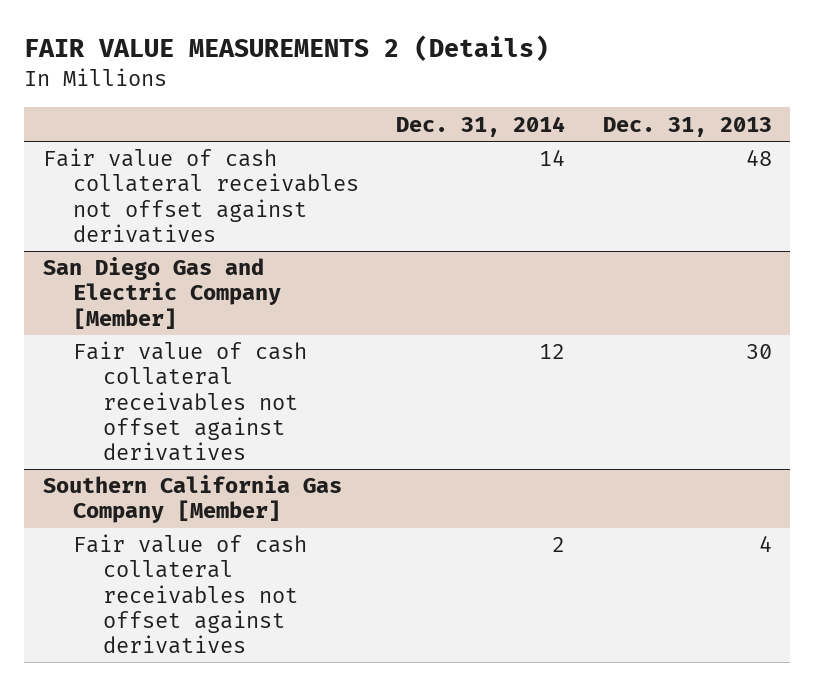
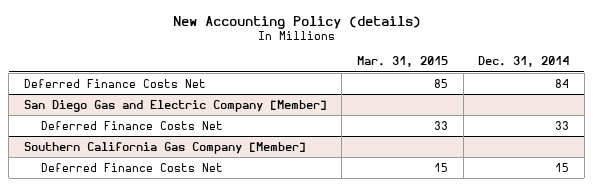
- FAIR VALUE MEASUREMENTS 2 (Details)
+ New Accounting Policy (details)
- | Dec. 31, 2014 | Dec. 31, 2013
+ | Mar. 31, 2015 | Dec. 31, 2014
- Fair value of cash collateral receivables not offset against derivatives | 14 | 48
+ Deferred Finance Costs Net | 85 | 84
@ San Diego Gas and Electric Company [Member]
- Fair value of cash collateral receivables not offset against derivatives | 12 | 30
+ Deferred Finance Costs Net | 33 | 33
@ Southern California Gas Company [Member]
- Fair value of cash collateral receivables not offset against derivatives | 2 | 4
+ Deferred Finance Costs Net | 15 | 15

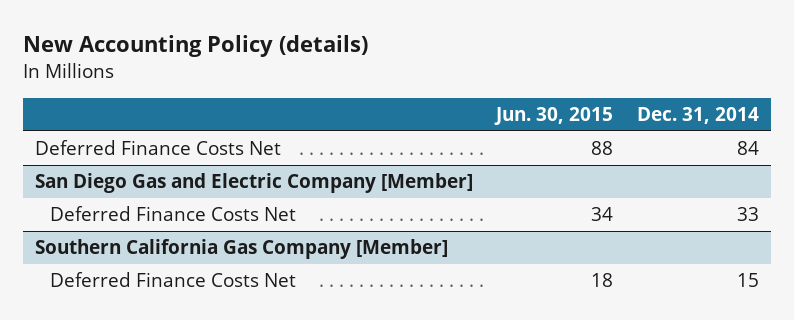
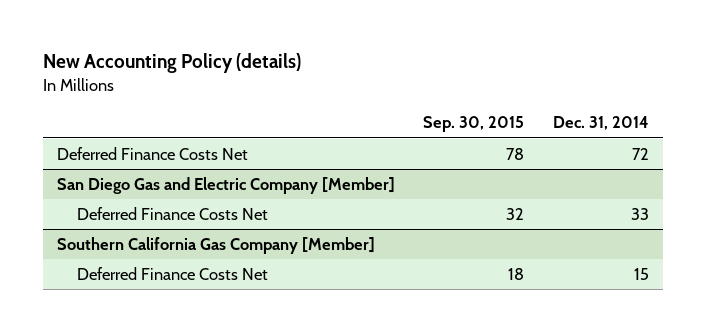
- | Jun. 30, 2015 | Dec. 31, 2014
+ | Sep. 30, 2015 | Dec. 31, 2014
- Deferred Finance Costs Net | 88 | 84
+ Deferred Finance Costs Net | 78 | 72

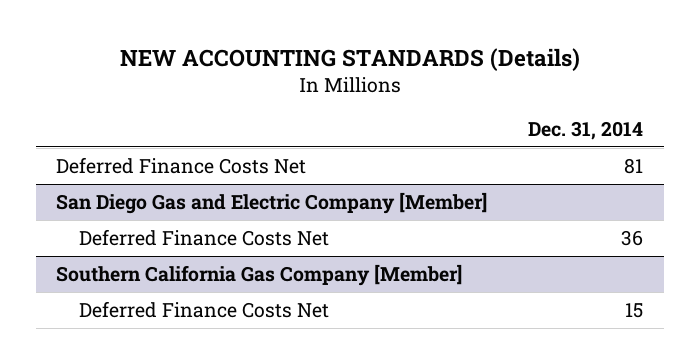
- New Accounting Policy (details)
+ NEW ACCOUNTING STANDARDS (Details)
- | Sep. 30, 2015 | Dec. 31, 2014
+ | Dec. 31, 2014
- Deferred Finance Costs Net | 78 | 72
+ Deferred Finance Costs Net | 81
@ San Diego Gas and Electric Company [Member]
- Deferred Finance Costs Net | 32 | 33
+ Deferred Finance Costs Net | 36

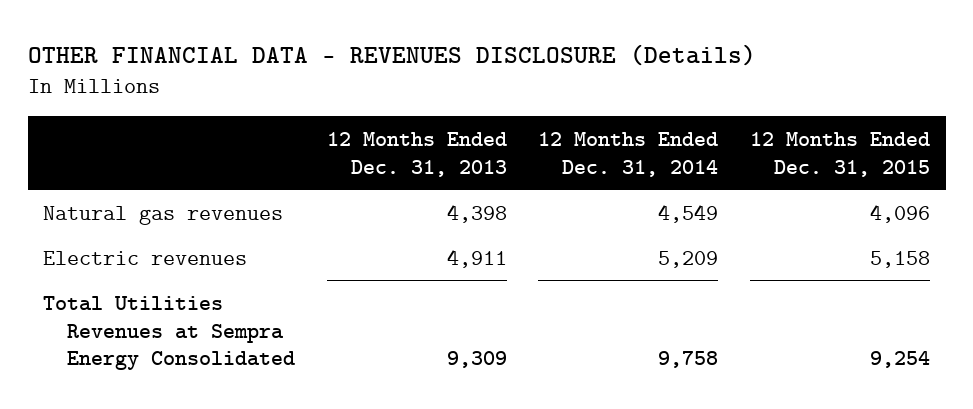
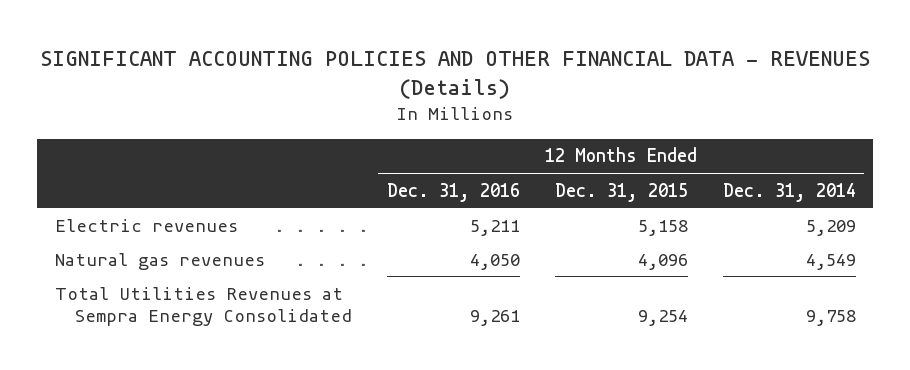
- OTHER FINANCIAL DATA - REVENUES DISCLOSURE (Details)
+ SIGNIFICANT ACCOUNTING POLICIES AND OTHER FINANCIAL DATA - REVENUES (Details)
- | 12 Months Ended Dec. 31, 2013 | 12 Months Ended Dec. 31, 2014 | 12 Months Ended Dec. 31, 2015
+ | 12 Months Ended Dec. 31, 2016 | 12 Months Ended Dec. 31, 2015 | 12 Months Ended Dec. 31, 2014
moved down: Natural gas revenues | 4,050 | 4,096 | 4,549

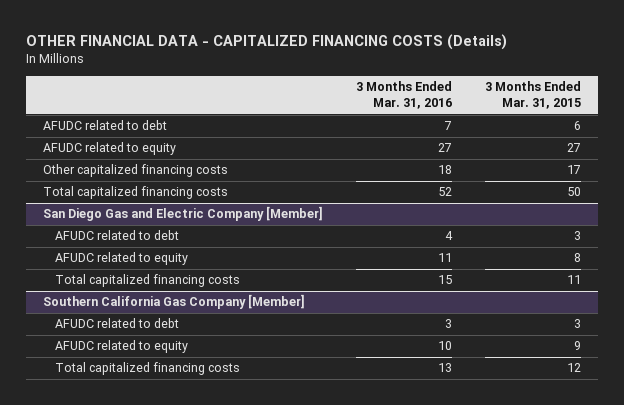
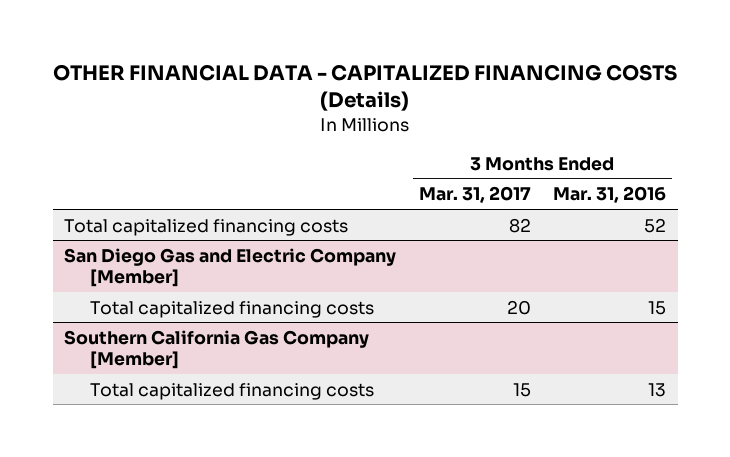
- | 3 Months Ended Mar. 31, 2016 | 3 Months Ended Mar. 31, 2015
+ | 3 Months Ended Mar. 31, 2017 | 3 Months Ended Mar. 31, 2016
- AFUDC related to debt | 7 | 6
- AFUDC related to equity | 27 | 27
- Other capitalized financing costs | 18 | 17
@ San Diego Gas and Electric Company [Member]
- AFUDC related to debt | 4 | 3
- AFUDC related to equity | 11 | 8
@ Southern California Gas Company [Member]
- AFUDC related to debt | 3 | 3
- AFUDC related to equity | 10 | 9

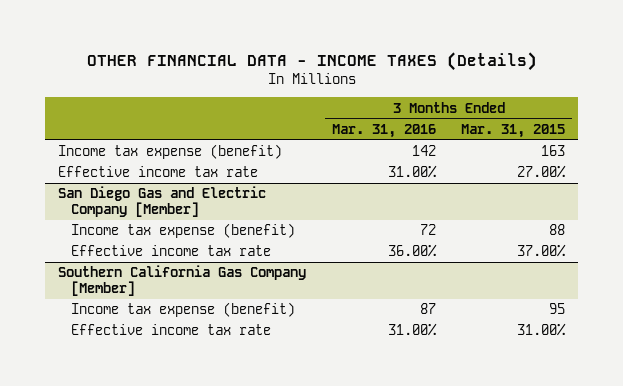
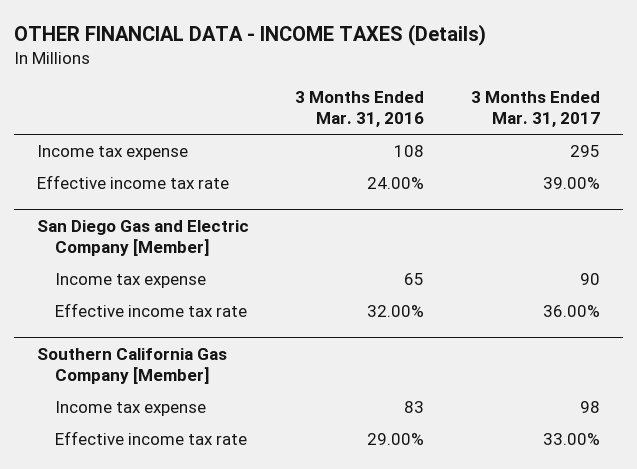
- | 3 Months Ended Mar. 31, 2016 | 3 Months Ended Mar. 31, 2015
+ | 3 Months Ended Mar. 31, 2016 | 3 Months Ended Mar. 31, 2017
- Income tax expense (benefit) | 142 | 163
- Effective income tax rate | 31.00% | 27.00%
+ Income tax expense | 108 | 295
+ Effective income tax rate | 24.00% | 39.00%
@ San Diego Gas and Electric Company [Member]
- Income tax expense (benefit) | 72 | 88
- Effective income tax rate | 36.00% | 37.00%
+ Income tax expense | 65 | 90
+ Effective income tax rate | 32.00% | 36.00%
@ Southern California Gas Company [Member]
- Income tax expense (benefit) | 87 | 95
- Effective income tax rate | 31.00% | 31.00%
+ Income tax expense | 83 | 98
+ Effective income tax rate | 29.00% | 33.00%

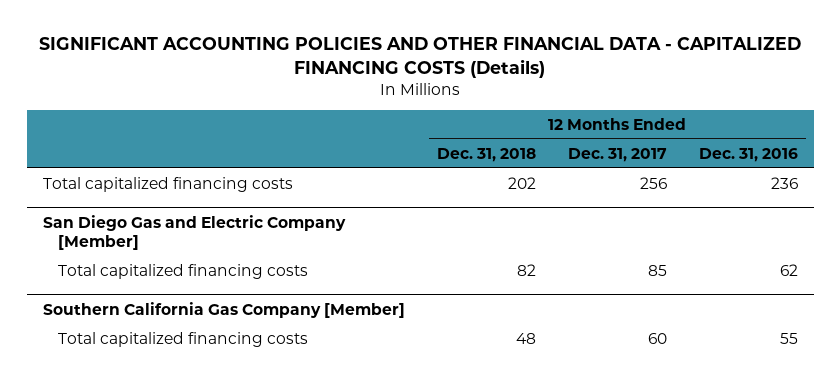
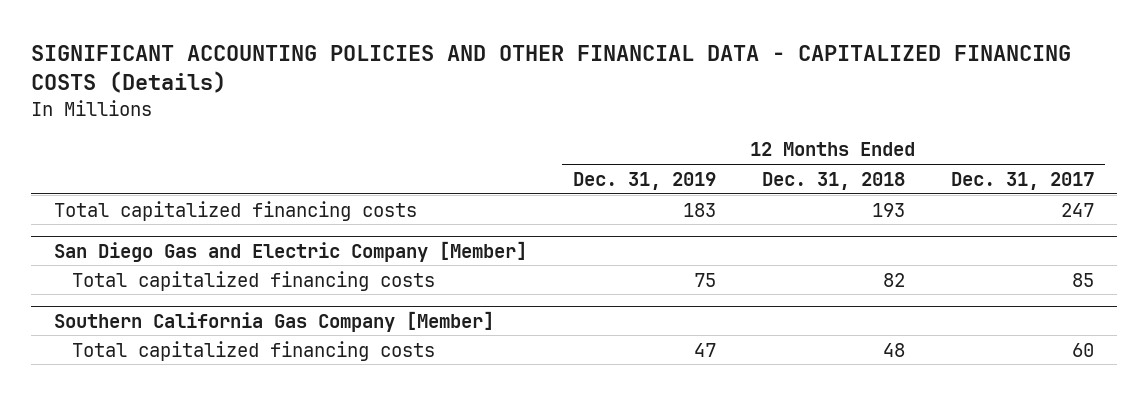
- | 12 Months Ended Dec. 31, 2018 | 12 Months Ended Dec. 31, 2017 | 12 Months Ended Dec. 31, 2016
+ | 12 Months Ended Dec. 31, 2019 | 12 Months Ended Dec. 31, 2018 | 12 Months Ended Dec. 31, 2017
- Total capitalized financing costs | 202 | 256 | 236
+ Total capitalized financing costs | 183 | 193 | 247

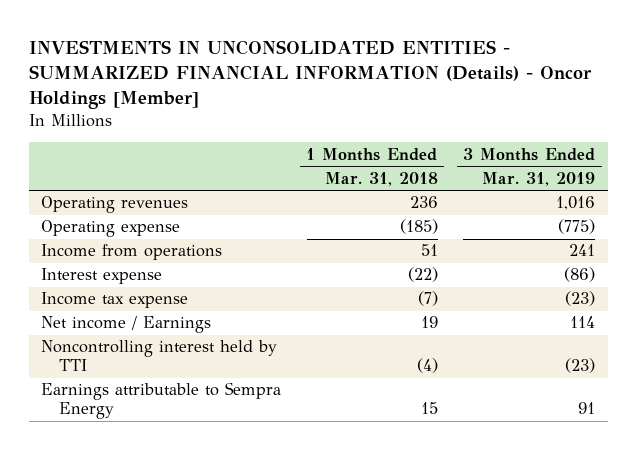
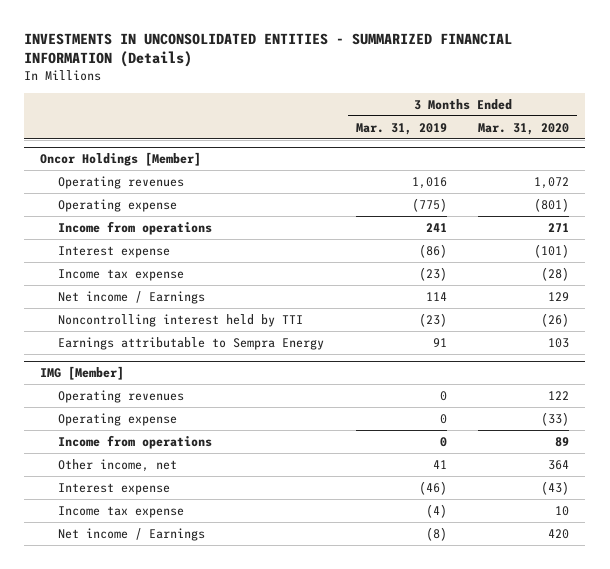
- INVESTMENTS IN UNCONSOLIDATED ENTITIES - SUMMARIZED FINANCIAL INFORMATION (Details) - Oncor Holdings [Member]
+ INVESTMENTS IN UNCONSOLIDATED ENTITIES - SUMMARIZED FINANCIAL INFORMATION (Details)
- | 1 Months Ended Mar. 31, 2018 | 3 Months Ended Mar. 31, 2019
+ | 3 Months Ended Mar. 31, 2019 | 3 Months Ended Mar. 31, 2020
+ Oncor Holdings [Member]
+ IMG [Member]
+ Operating revenues | 0 | 122
+ Operating expense | 0 | (33)
+ Income from operations | 0 | 89
+ Other income, net | 41 | 364
+ Interest expense | (46) | (43)
+ Income tax expense | (4) | 10
+ Net income / Earnings | (8) | 420

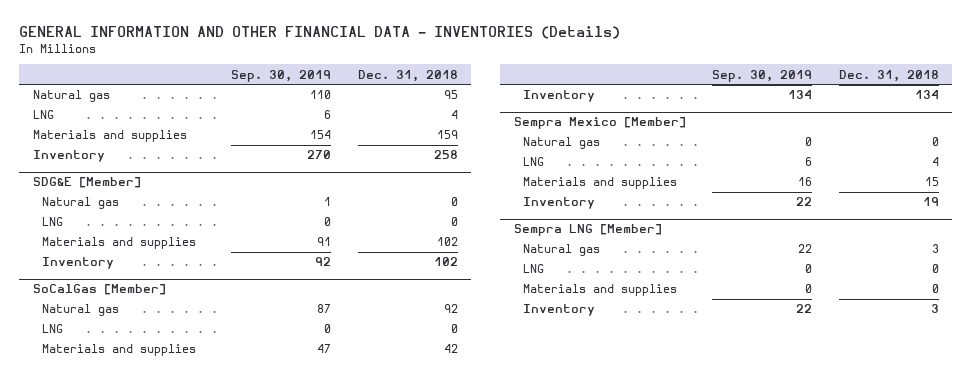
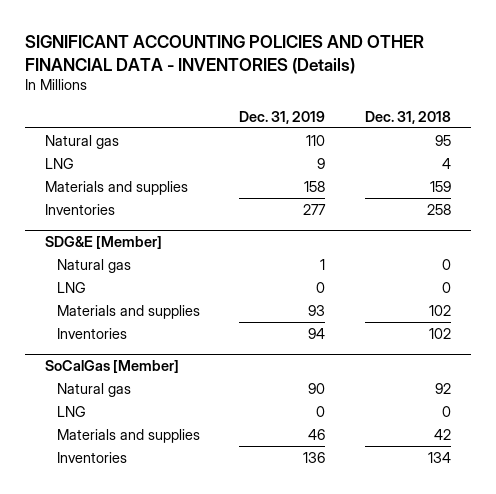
- GENERAL INFORMATION AND OTHER FINANCIAL DATA - INVENTORIES (Details)
+ SIGNIFICANT ACCOUNTING POLICIES AND OTHER FINANCIAL DATA - INVENTORIES (Details)
- | Sep. 30, 2019 | Dec. 31, 2018
+ | Dec. 31, 2019 | Dec. 31, 2018
- Inventory | 270 | 258
+ Inventories | 277 | 258
@ SDG&E [Member]
- Inventory | 92 | 102
+ Inventories | 94 | 102
@ SoCalGas [Member]
- Inventory | 134 | 134
- Sempra Mexico [Member]
- Natural gas | 0 | 0
- LNG | 6 | 4
- Materials and supplies | 16 | 15
- Inventory | 22 | 19
- Sempra LNG [Member]
- Natural gas | 22 | 3
- LNG | 0 | 0
- Materials and supplies | 0 | 0
- Inventory | 22 | 3
@ SoCalGas [Member]
+ Inventories | 136 | 134

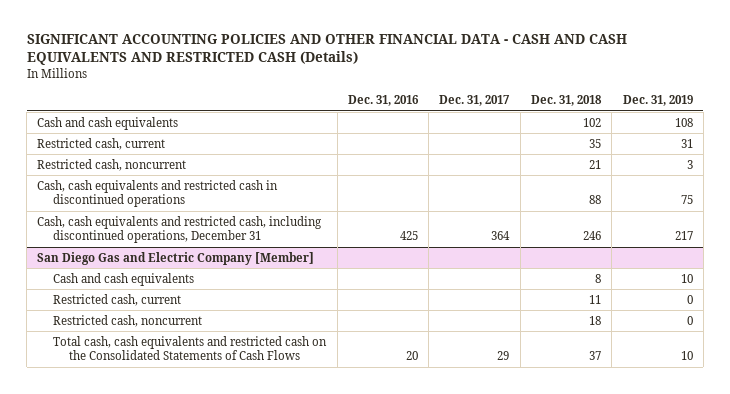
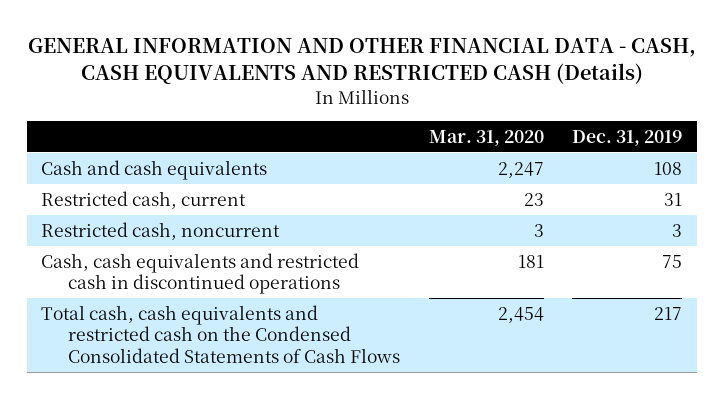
- SIGNIFICANT ACCOUNTING POLICIES AND OTHER FINANCIAL DATA - CASH AND CASH EQUIVALENTS AND RESTRICTED CASH (Details)
+ GENERAL INFORMATION AND OTHER FINANCIAL DATA - CASH, CASH EQUIVALENTS AND RESTRICTED CASH (Details)
- | Dec. 31, 2016 | Dec. 31, 2017 | Dec. 31, 2018 | Dec. 31, 2019
+ | Mar. 31, 2020 | Dec. 31, 2019
- Cash, cash equivalents and restricted cash, including discontinued operations, December 31 | 425 | 364 | 246 | 217
- San Diego Gas and Electric Company [Member]
- Cash and cash equivalents | | | 8 | 10
- Restricted cash, current | | | 11 | 0
- Restricted cash, noncurrent | | | 18 | 0
- Total cash, cash equivalents and restricted cash on the Consolidated Statements of Cash Flows | 20 | 29 | 37 | 10
+ Total cash, cash equivalents and restricted cash on the Condensed Consolidated Statements of Cash Flows | 2,454 | 217

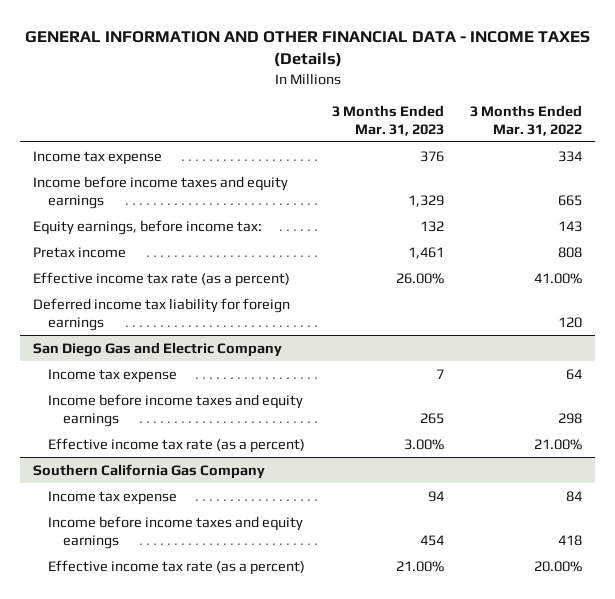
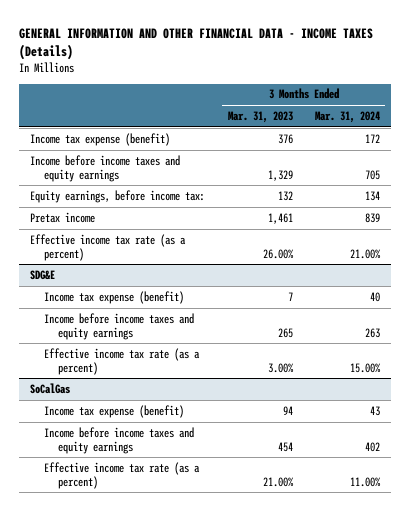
- | 3 Months Ended Mar. 31, 2023 | 3 Months Ended Mar. 31, 2022
+ | 3 Months Ended Mar. 31, 2023 | 3 Months Ended Mar. 31, 2024
- Income tax expense | 376 | 334
+ Income tax expense (benefit) | 376 | 172
- Deferred income tax liability for foreign earnings | | 120
- San Diego Gas and Electric Company
- Income tax expense | 7 | 64
+ SDG&E
+ Income tax expense (benefit) | 7 | 40
- Southern California Gas Company
- Income tax expense | 94 | 84
+ SoCalGas
+ Income tax expense (benefit) | 94 | 43

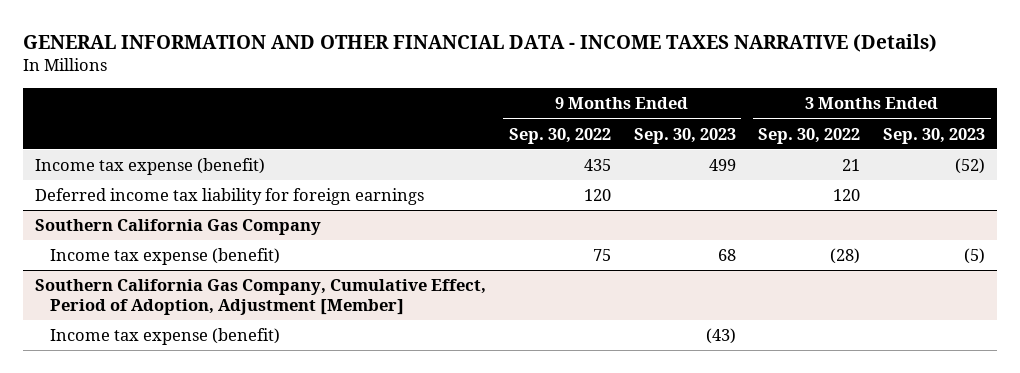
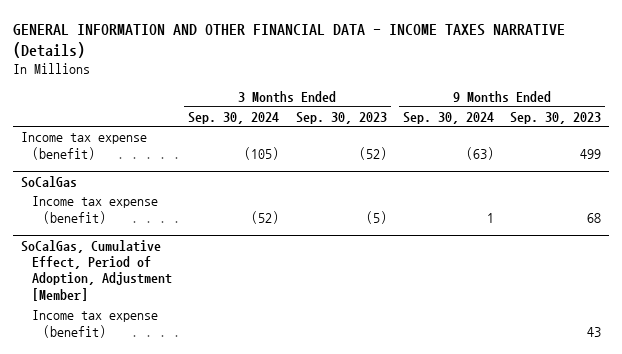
- | 9 Months Ended Sep. 30, 2022 | 9 Months Ended Sep. 30, 2023 | 3 Months Ended Sep. 30, 2022 | 3 Months Ended Sep. 30, 2023
+ | 3 Months Ended Sep. 30, 2024 | 3 Months Ended Sep. 30, 2023 | 9 Months Ended Sep. 30, 2024 | 9 Months Ended Sep. 30, 2023
- Deferred income tax liability for foreign earnings | 120 | | 120 |
- Southern California Gas Company
+ SoCalGas
- Southern California Gas Company, Cumulative Effect, Period of Adoption, Adjustment [Member]
- Income tax expense (benefit) | | (43) | |
+ SoCalGas, Cumulative Effect, Period of Adoption, Adjustment [Member]
+ Income tax expense (benefit) | | | | 43

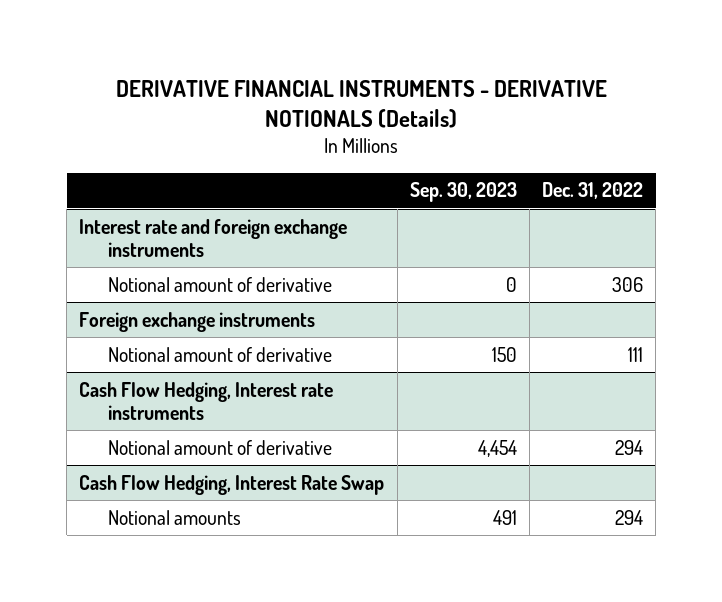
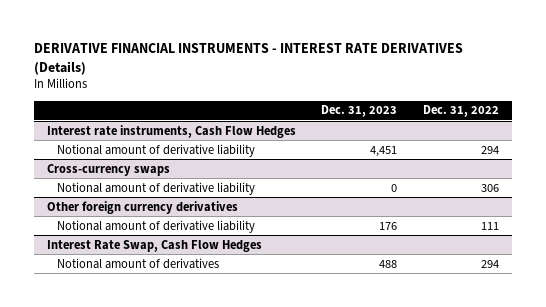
- DERIVATIVE FINANCIAL INSTRUMENTS - DERIVATIVE NOTIONALS (Details)
+ DERIVATIVE FINANCIAL INSTRUMENTS - INTEREST RATE DERIVATIVES (Details)
- | Sep. 30, 2023 | Dec. 31, 2022
+ | Dec. 31, 2023 | Dec. 31, 2022
- Interest rate and foreign exchange instruments
- Notional amount of derivative | 0 | 306
- Foreign exchange instruments
- Notional amount of derivative | 150 | 111
- Cash Flow Hedging, Interest rate instruments
- Notional amount of derivative | 4,454 | 294
- Cash Flow Hedging, Interest Rate Swap
- Notional amounts | 491 | 294
+ Interest rate instruments, Cash Flow Hedges
+ Notional amount of derivative liability | 4,451 | 294
+ Cross-currency swaps
+ Notional amount of derivative liability | 0 | 306
+ Other foreign currency derivatives
+ Notional amount of derivative liability | 176 | 111
+ Interest Rate Swap, Cash Flow Hedges
+ Notional amount of derivatives | 488 | 294

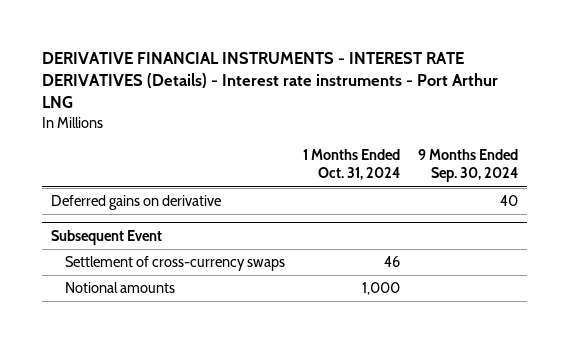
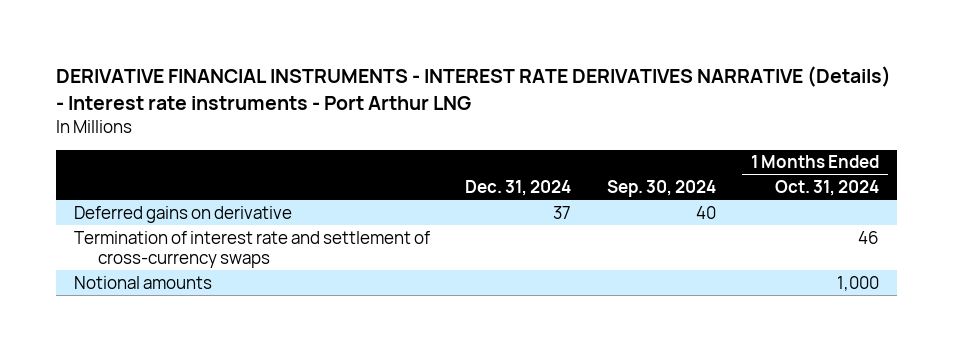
- DERIVATIVE FINANCIAL INSTRUMENTS - INTEREST RATE DERIVATIVES (Details) - Interest rate instruments - Port Arthur LNG
+ DERIVATIVE FINANCIAL INSTRUMENTS - INTEREST RATE DERIVATIVES NARRATIVE (Details) - Interest rate instruments - Port Arthur LNG
- | 1 Months Ended Oct. 31, 2024 | 9 Months Ended Sep. 30, 2024
+ | Dec. 31, 2024 | Sep. 30, 2024 | 1 Months Ended Oct. 31, 2024
- Subsequent Event
- Settlement of cross-currency swaps | 46 |
+ Termination of interest rate and settlement of cross-currency swaps | | | 46

